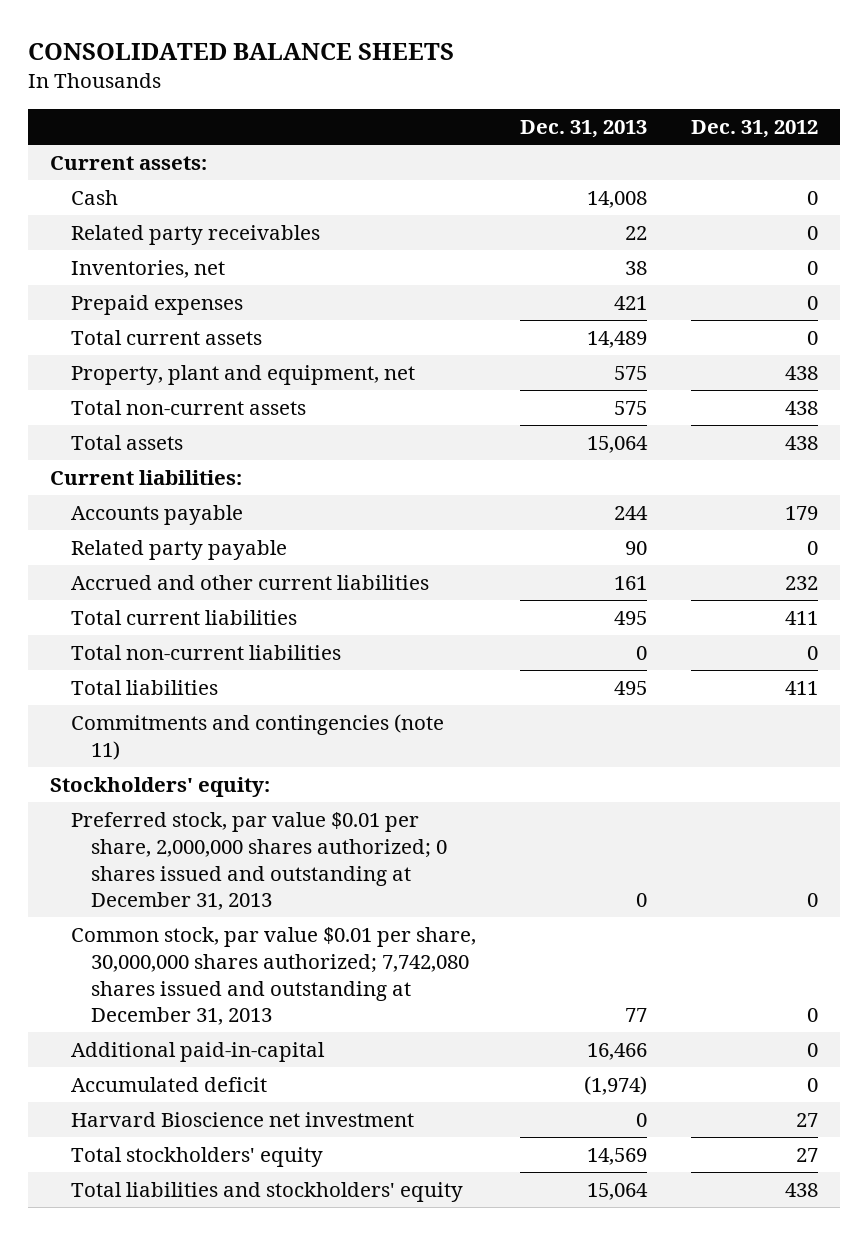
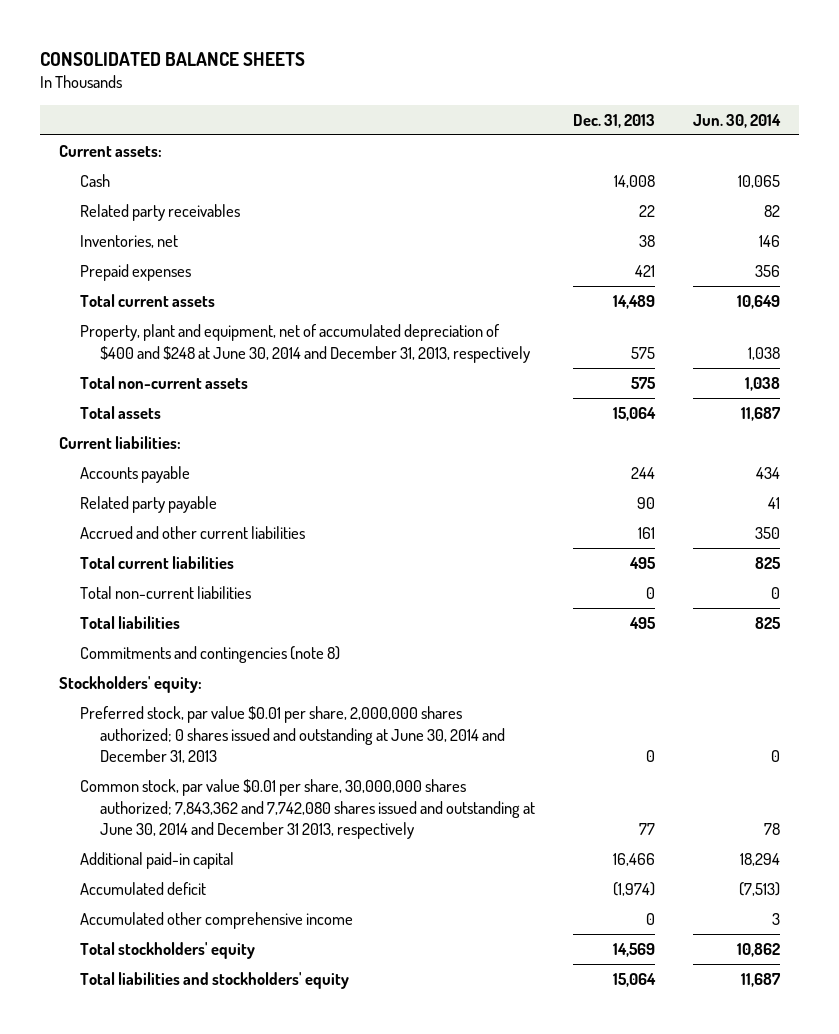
- | Dec. 31, 2013 | Dec. 31, 2012
+ | Dec. 31, 2013 | Jun. 30, 2014
- Property, plant and equipment, net | 575 | 438
+ Property, plant and equipment, net of accumulated depreciation of $400 and $248 at June 30, 2014 and December 31, 2013, respectively | 575 | 1,038
- Commitments and contingencies (note 11)
+ Commitments and contingencies (note 8)
- Preferred stock, par value $0.01 per share, 2,000,000 shares authorized; 0 shares issued and outstanding at December 31, 2013 | 0 | 0
- Common stock, par value $0.01 per share, 30,000,000 shares authorized; 7,742,080 shares issued and outstanding at December 31, 2013 | 77 | 0
- Additional paid-in-capital | 16,466 | 0
+ Preferred stock, par value $0.01 per share, 2,000,000 shares authorized; 0 shares issued and outstanding at June 30, 2014 and December 31, 2013 | 0 | 0
+ Common stock, par value $0.01 per share, 30,000,000 shares authorized; 7,843,362 and 7,742,080 shares issued and outstanding at June 30, 2014 and December 31 2013, respectively | 77 | 78
+ Additional paid-in capital | 16,466 | 18,294
- Harvard Bioscience net investment | 0 | 27
+ Accumulated other comprehensive income | 0 | 3

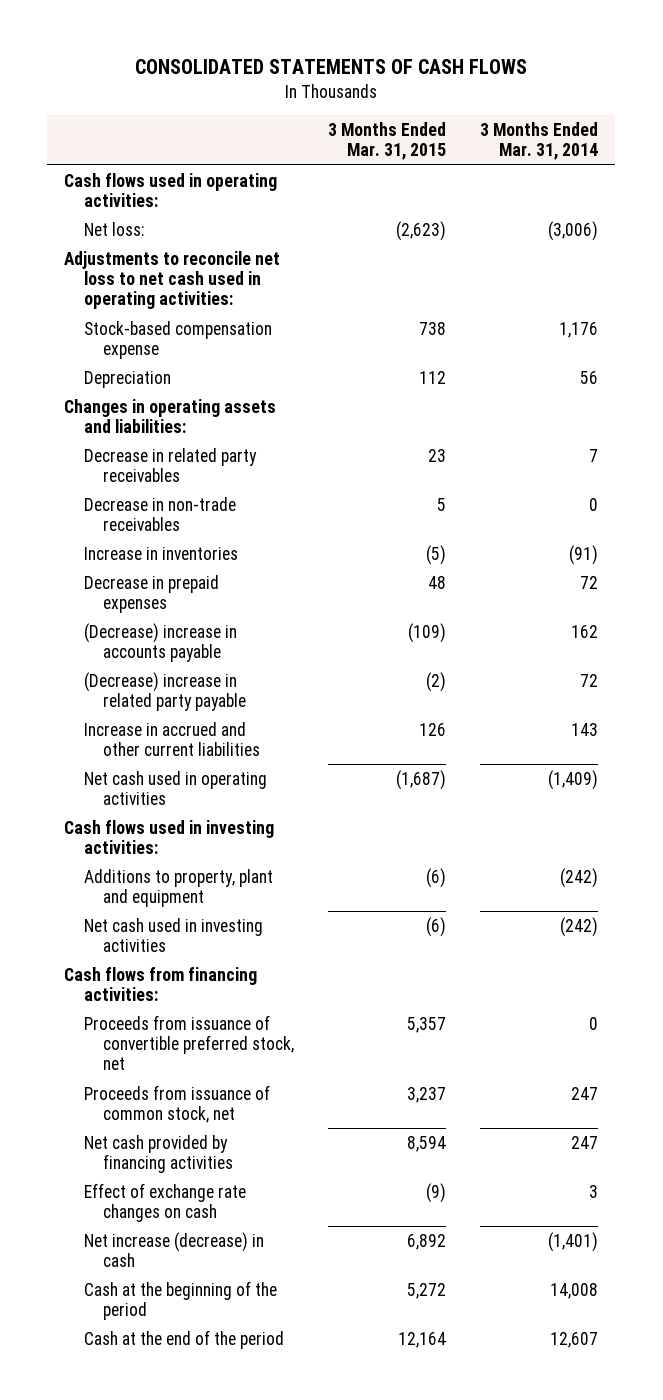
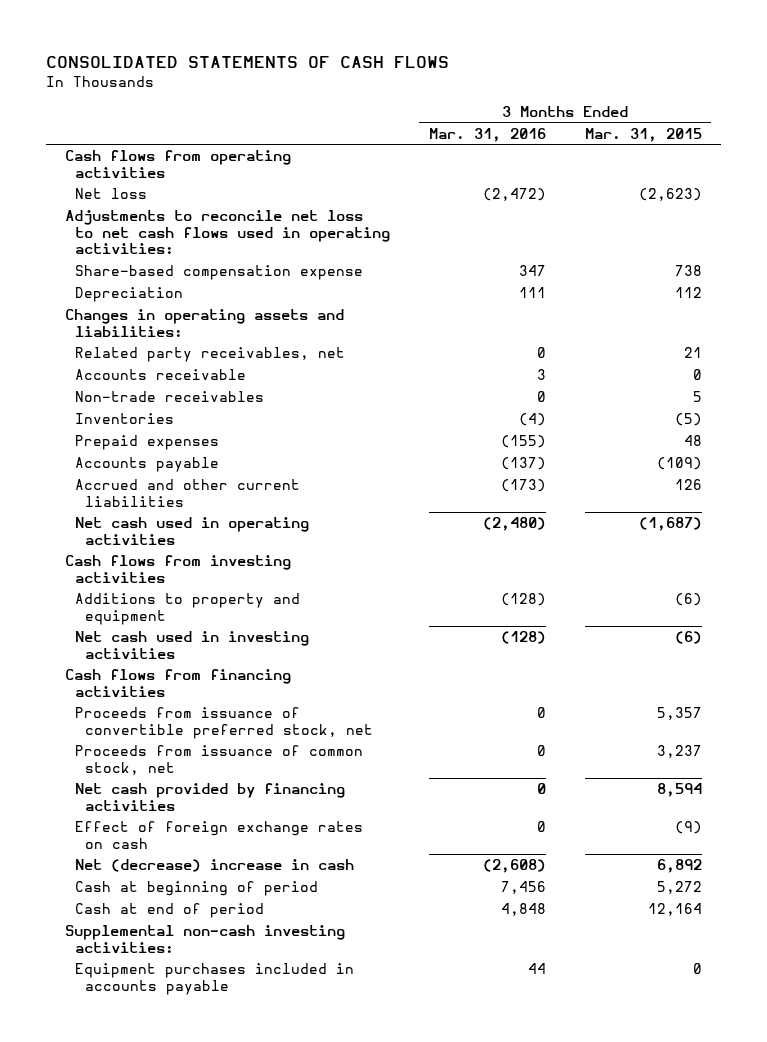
- | 3 Months Ended Mar. 31, 2015 | 3 Months Ended Mar. 31, 2014
+ | 3 Months Ended Mar. 31, 2016 | 3 Months Ended Mar. 31, 2015
- Cash flows used in operating activities:
- Net loss: | (2,623) | (3,006)
- Adjustments to reconcile net loss to net cash used in operating activities:
- Stock-based compensation expense | 738 | 1,176
+ Cash flows from operating activities
+ Net loss | (2,472) | (2,623)
+ Adjustments to reconcile net loss to net cash flows used in operating activities:
+ Share-based compensation expense | 347 | 738
- Decrease in related party receivables | 23 | 7
- Decrease in non-trade receivables | 5 | 0
- Increase in inventories | (5) | (91)
- Decrease in prepaid expenses | 48 | 72
- (Decrease) increase in accounts payable | (109) | 162
- (Decrease) increase in related party payable | (2) | 72
- Increase in accrued and other current liabilities | 126 | 143
+ Related party receivables, net | 0 | 21
+ Accounts receivable | 3 | 0
+ Non-trade receivables | 0 | 5
+ Inventories | (4) | (5)
+ Prepaid expenses | (155) | 48
+ Accounts payable | (137) | (109)
+ Accrued and other current liabilities | (173) | 126
- Cash flows used in investing activities:
- Additions to property, plant and equipment | (6) | (242)
+ Cash flows from investing activities
+ Additions to property and equipment | (128) | (6)
- Cash flows from financing activities:
+ Cash flows from financing activities
- Effect of exchange rate changes on cash | (9) | 3
- Net increase (decrease) in cash | 6,892 | (1,401)
- Cash at the beginning of the period | 5,272 | 14,008
- Cash at the end of the period | 12,164 | 12,607
+ Effect of foreign exchange rates on cash | 0 | (9)
+ Net (decrease) increase in cash | (2,608) | 6,892
+ Cash at beginning of period | 7,456 | 5,272
+ Cash at end of period | 4,848 | 12,164
+ Supplemental non-cash investing activities:
+ Equipment purchases included in accounts payable | 44 | 0

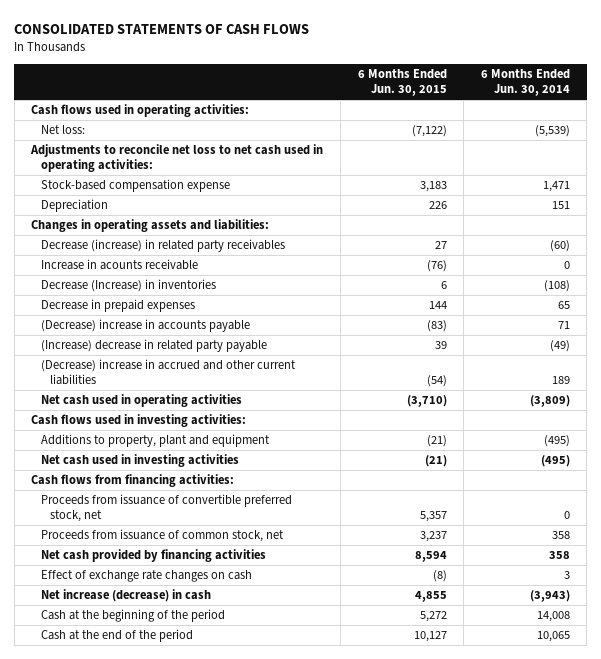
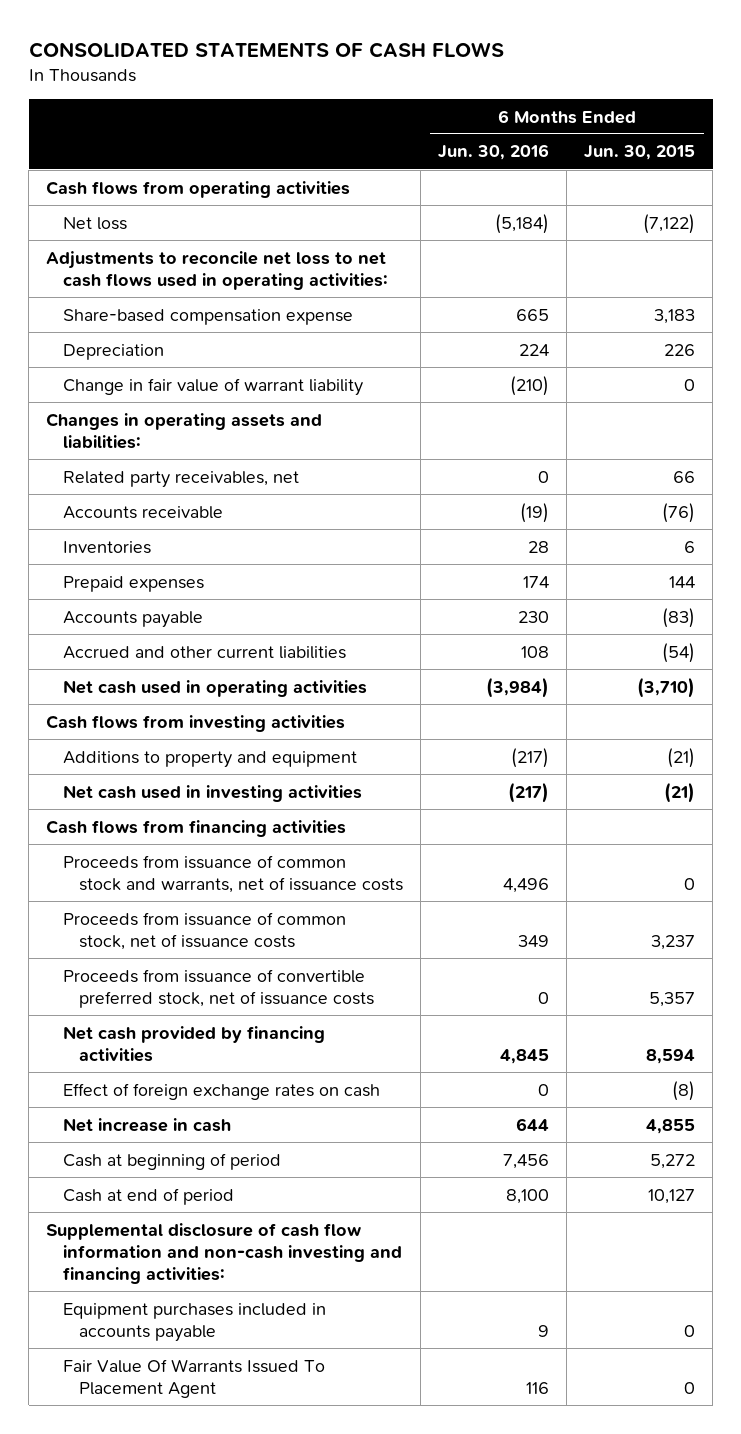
- | 6 Months Ended Jun. 30, 2015 | 6 Months Ended Jun. 30, 2014
+ | 6 Months Ended Jun. 30, 2016 | 6 Months Ended Jun. 30, 2015
- Cash flows used in operating activities:
- Net loss: | (7,122) | (5,539)
- Adjustments to reconcile net loss to net cash used in operating activities:
- Stock-based compensation expense | 3,183 | 1,471
+ Cash flows from operating activities
+ Net loss | (5,184) | (7,122)
+ Adjustments to reconcile net loss to net cash flows used in operating activities:
+ Share-based compensation expense | 665 | 3,183
+ Change in fair value of warrant liability | (210) | 0
- Decrease (increase) in related party receivables | 27 | (60)
- Increase in acounts receivable | (76) | 0
- Decrease (Increase) in inventories | 6 | (108)
- Decrease in prepaid expenses | 144 | 65
- (Decrease) increase in accounts payable | (83) | 71
- (Increase) decrease in related party payable | 39 | (49)
- (Decrease) increase in accrued and other current liabilities | (54) | 189
+ Related party receivables, net | 0 | 66
+ Accounts receivable | (19) | (76)
+ Inventories | 28 | 6
+ Prepaid expenses | 174 | 144
+ Accounts payable | 230 | (83)
+ Accrued and other current liabilities | 108 | (54)
- Cash flows used in investing activities:
- Additions to property, plant and equipment | (21) | (495)
+ Cash flows from investing activities
+ Additions to property and equipment | (217) | (21)
- Cash flows from financing activities:
- Proceeds from issuance of convertible preferred stock, net | 5,357 | 0
- Proceeds from issuance of common stock, net | 3,237 | 358
+ Cash flows from financing activities
+ Proceeds from issuance of common stock and warrants, net of issuance costs | 4,496 | 0
+ Proceeds from issuance of common stock, net of issuance costs | 349 | 3,237
+ Proceeds from issuance of convertible preferred stock, net of issuance costs | 0 | 5,357
- Effect of exchange rate changes on cash | (8) | 3
- Net increase (decrease) in cash | 4,855 | (3,943)
- Cash at the beginning of the period | 5,272 | 14,008
- Cash at the end of the period | 10,127 | 10,065
+ Effect of foreign exchange rates on cash | 0 | (8)
+ Net increase in cash | 644 | 4,855
+ Cash at beginning of period | 7,456 | 5,272
+ Cash at end of period | 8,100 | 10,127
+ Supplemental disclosure of cash flow information and non-cash investing and financing activities:
+ Equipment purchases included in accounts payable | 9 | 0
+ Fair Value Of Warrants Issued To Placement Agent | 116 | 0

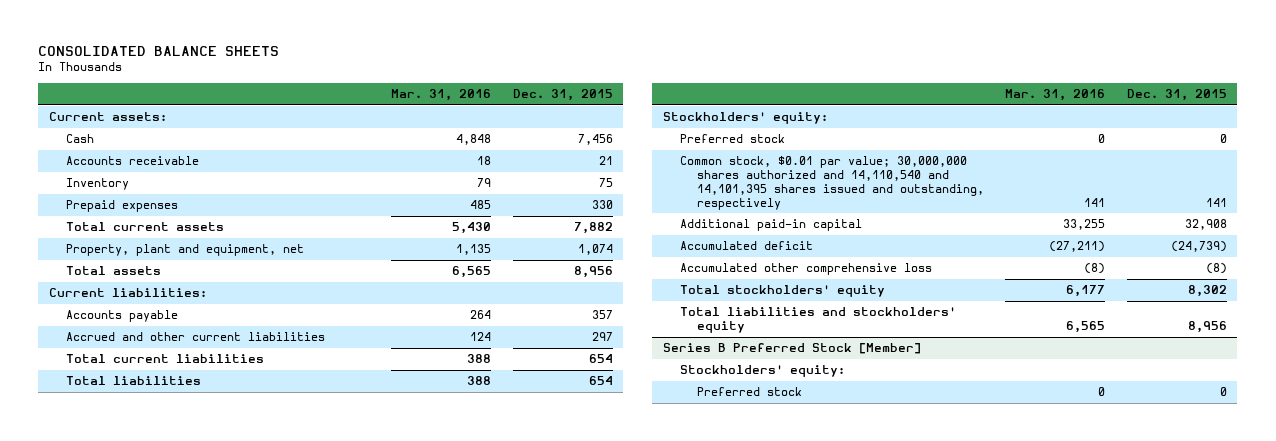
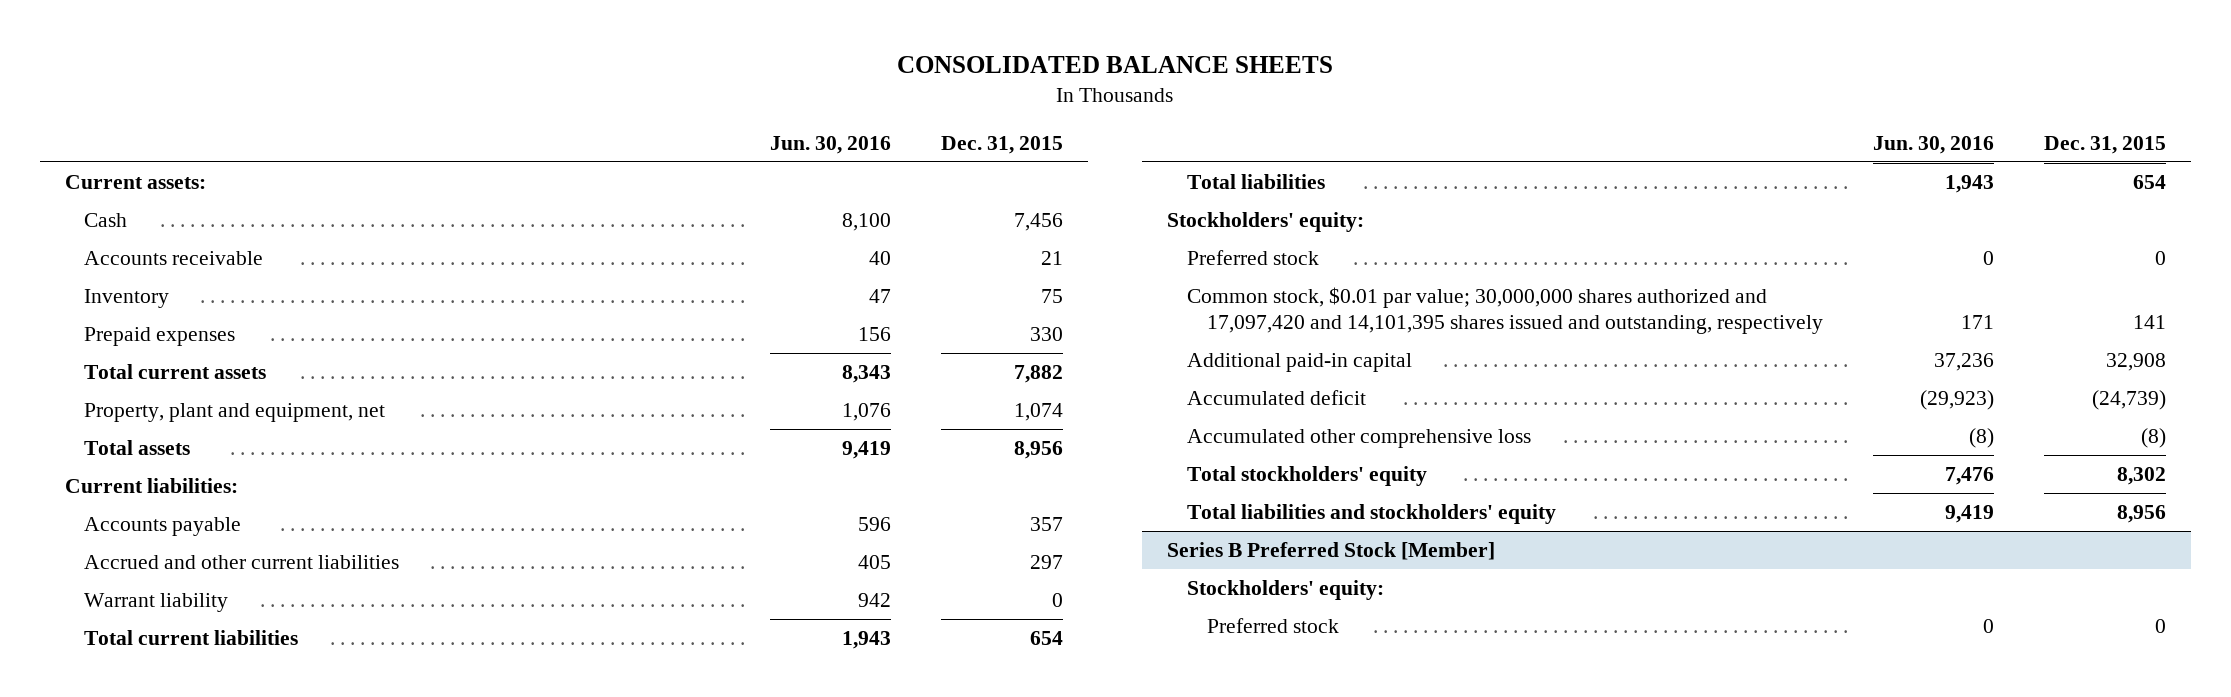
- | Mar. 31, 2016 | Dec. 31, 2015
+ | Jun. 30, 2016 | Dec. 31, 2015
+ Warrant liability | 942 | 0
- Common stock, $0.01 par value; 30,000,000 shares authorized and 14,110,540 and 14,101,395 shares issued and outstanding, respectively | 141 | 141
+ Common stock, $0.01 par value; 30,000,000 shares authorized and 17,097,420 and 14,101,395 shares issued and outstanding, respectively | 171 | 141

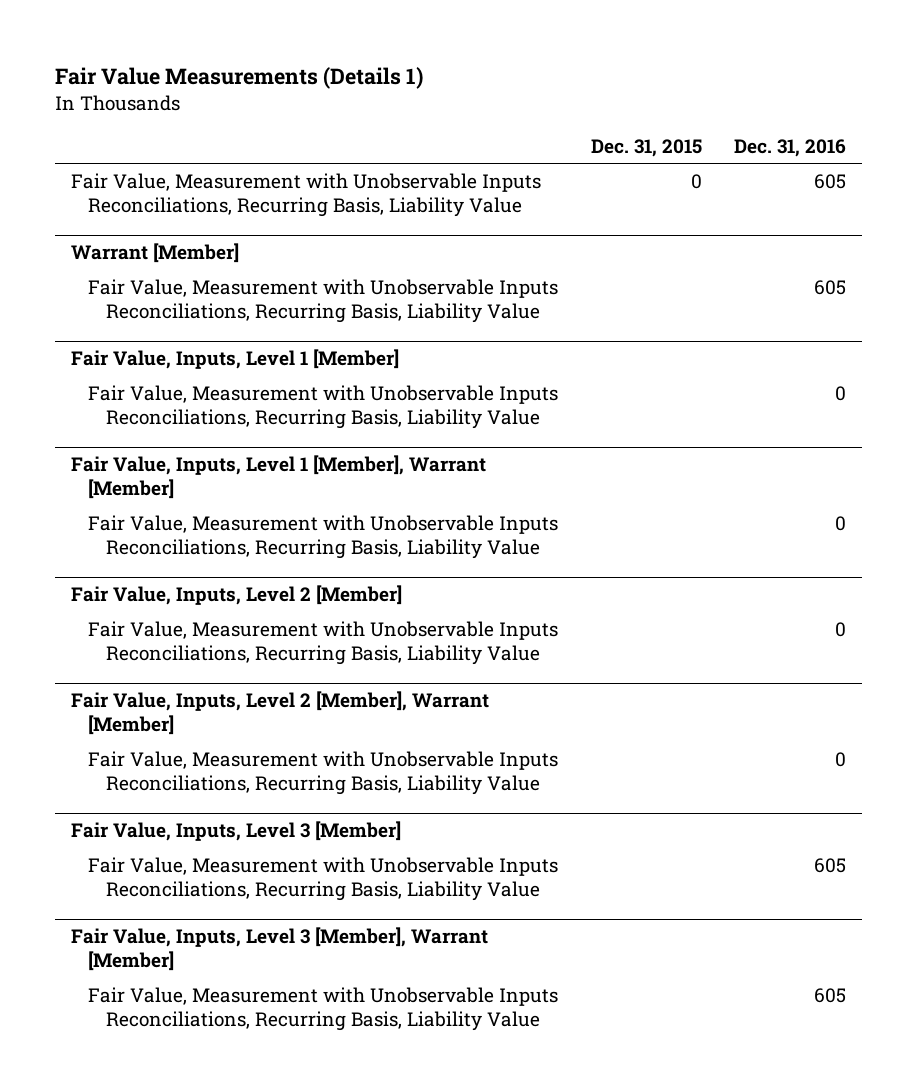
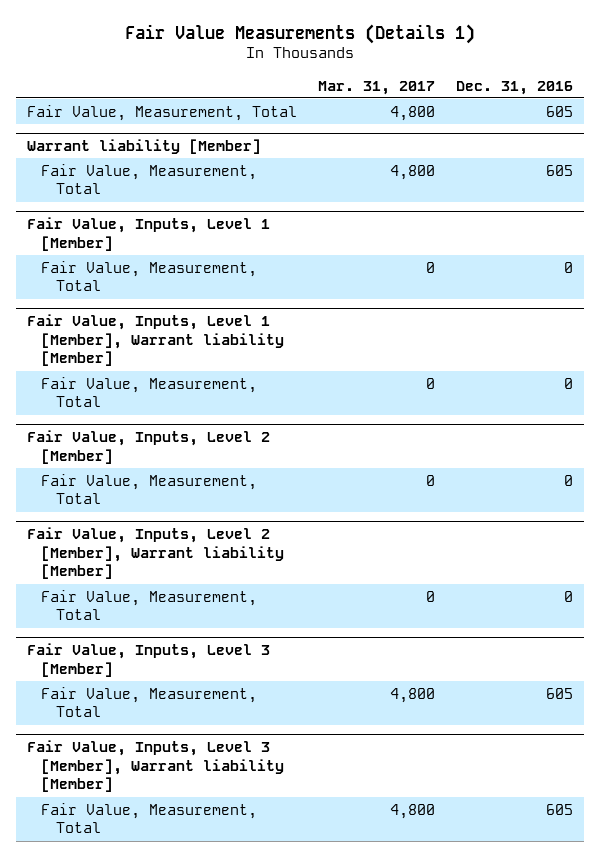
- | Dec. 31, 2015 | Dec. 31, 2016
+ | Mar. 31, 2017 | Dec. 31, 2016
- Fair Value, Measurement with Unobservable Inputs Reconciliations, Recurring Basis, Liability Value | 0 | 605
- Warrant [Member]
- Fair Value, Measurement with Unobservable Inputs Reconciliations, Recurring Basis, Liability Value | | 605
+ Fair Value, Measurement, Total | 4,800 | 605
+ Warrant liability [Member]
+ Fair Value, Measurement, Total | 4,800 | 605
@ Fair Value, Inputs, Level 1 [Member]
- Fair Value, Measurement with Unobservable Inputs Reconciliations, Recurring Basis, Liability Value | | 0
- Fair Value, Inputs, Level 1 [Member], Warrant [Member]
- Fair Value, Measurement with Unobservable Inputs Reconciliations, Recurring Basis, Liability Value | | 0
@ Fair Value, Inputs, Level 1 [Member]
+ Fair Value, Measurement, Total | 0 | 0
+ Fair Value, Inputs, Level 1 [Member], Warrant liability [Member]
+ Fair Value, Measurement, Total | 0 | 0
@ Fair Value, Inputs, Level 2 [Member]
- Fair Value, Measurement with Unobservable Inputs Reconciliations, Recurring Basis, Liability Value | | 0
- Fair Value, Inputs, Level 2 [Member], Warrant [Member]
- Fair Value, Measurement with Unobservable Inputs Reconciliations, Recurring Basis, Liability Value | | 0
@ Fair Value, Inputs, Level 2 [Member]
+ Fair Value, Measurement, Total | 0 | 0
+ Fair Value, Inputs, Level 2 [Member], Warrant liability [Member]
+ Fair Value, Measurement, Total | 0 | 0
@ Fair Value, Inputs, Level 3 [Member]
- Fair Value, Measurement with Unobservable Inputs Reconciliations, Recurring Basis, Liability Value | | 605
- Fair Value, Inputs, Level 3 [Member], Warrant [Member]
- Fair Value, Measurement with Unobservable Inputs Reconciliations, Recurring Basis, Liability Value | | 605
@ Fair Value, Inputs, Level 3 [Member]
+ Fair Value, Measurement, Total | 4,800 | 605
+ Fair Value, Inputs, Level 3 [Member], Warrant liability [Member]
+ Fair Value, Measurement, Total | 4,800 | 605

